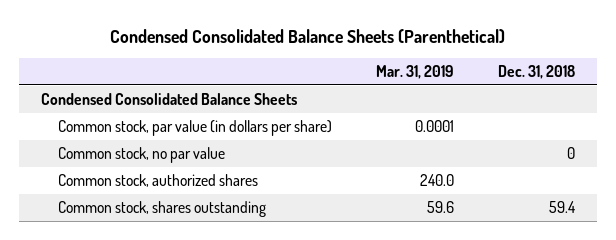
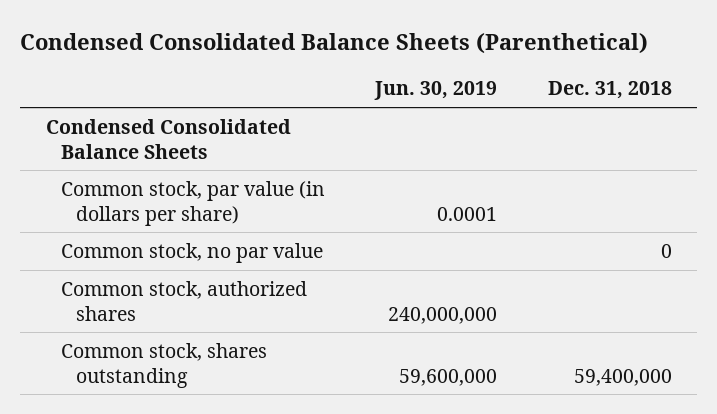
- | Mar. 31, 2019 | Dec. 31, 2018
+ | Jun. 30, 2019 | Dec. 31, 2018
- Common stock, shares outstanding | 59.6 | 59.4
+ Common stock, shares outstanding | 59,600,000 | 59,400,000

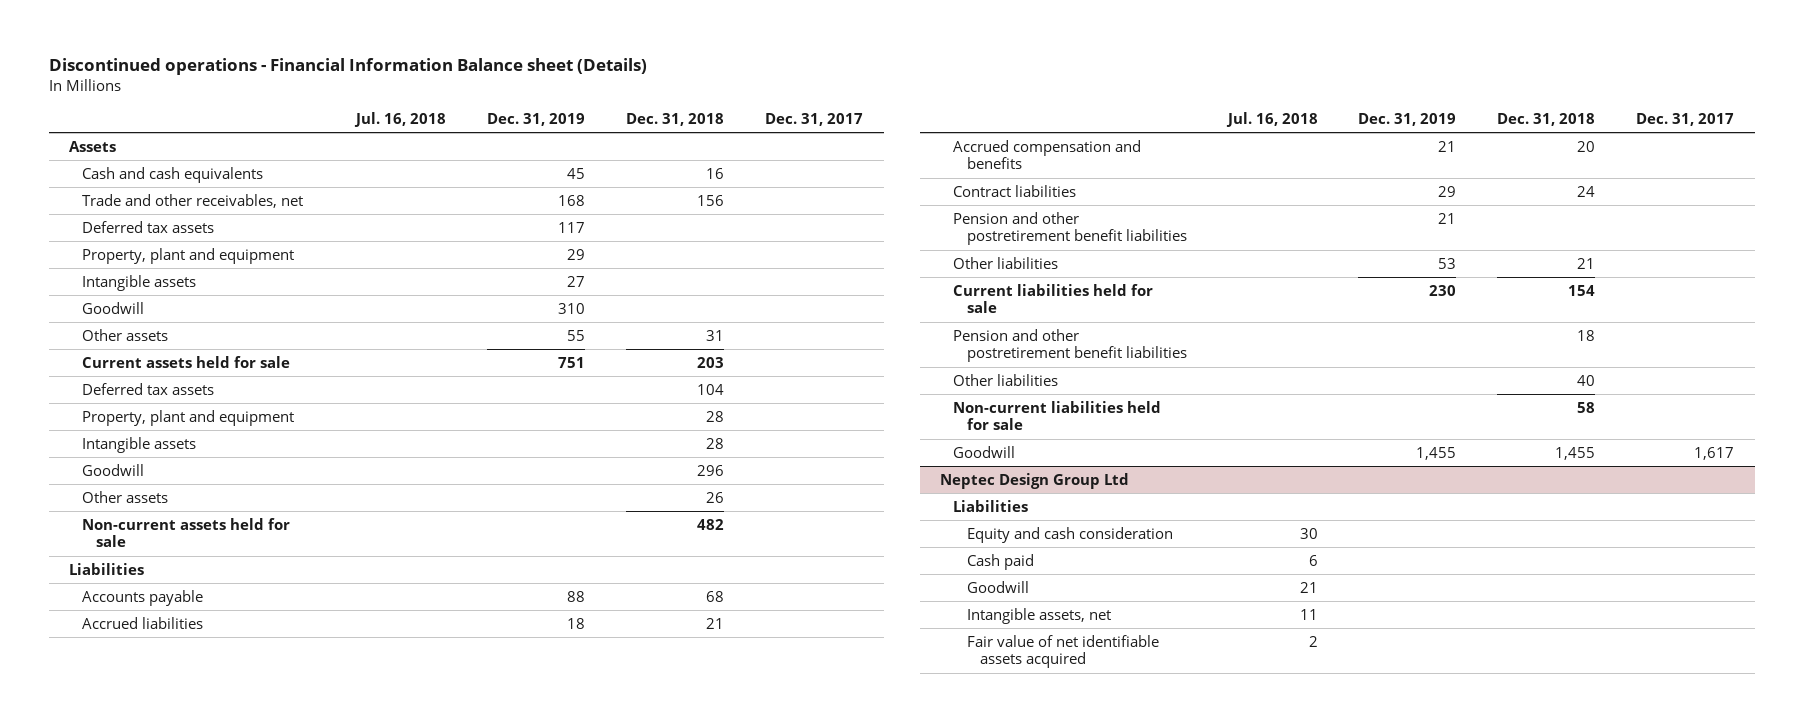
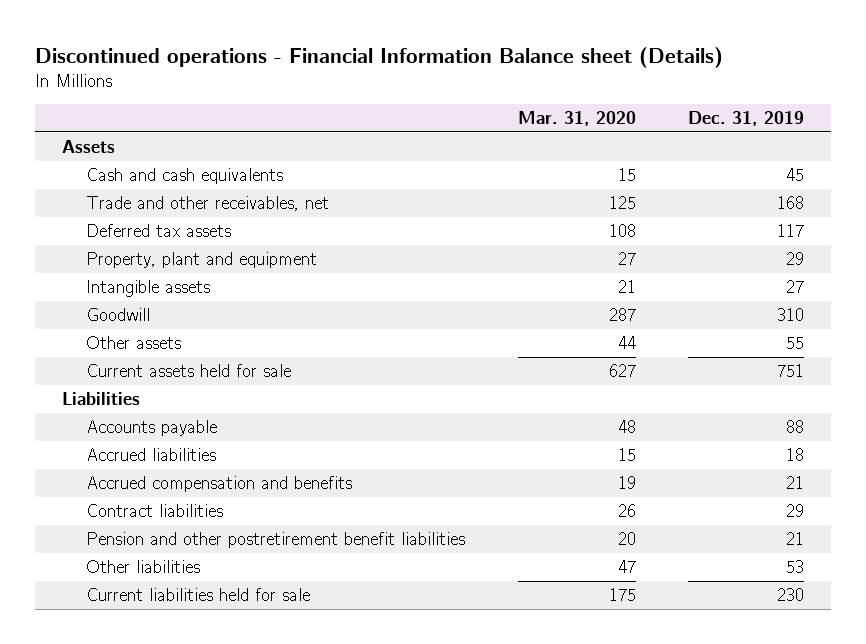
- | Jul. 16, 2018 | Dec. 31, 2019 | Dec. 31, 2018 | Dec. 31, 2017
+ | Mar. 31, 2020 | Dec. 31, 2019
- Deferred tax assets | | | 104 |
- Property, plant and equipment | | | 28 |
- Intangible assets | | | 28 |
- Goodwill | | | 296 |
- Other assets | | | 26 |
- Non-current assets held for sale | | | 482 |
- Pension and other postretirement benefit liabilities | | | 18 |
- Other liabilities | | | 40 |
- Non-current liabilities held for sale | | | 58 |
- Goodwill | | 1,455 | 1,455 | 1,617
- Neptec Design Group Ltd
- Liabilities
- Equity and cash consideration | 30 | | |
- Cash paid | 6 | | |
- Goodwill | 21 | | |
- Intangible assets, net | 11 | | |
- Fair value of net identifiable assets acquired | 2 | | |

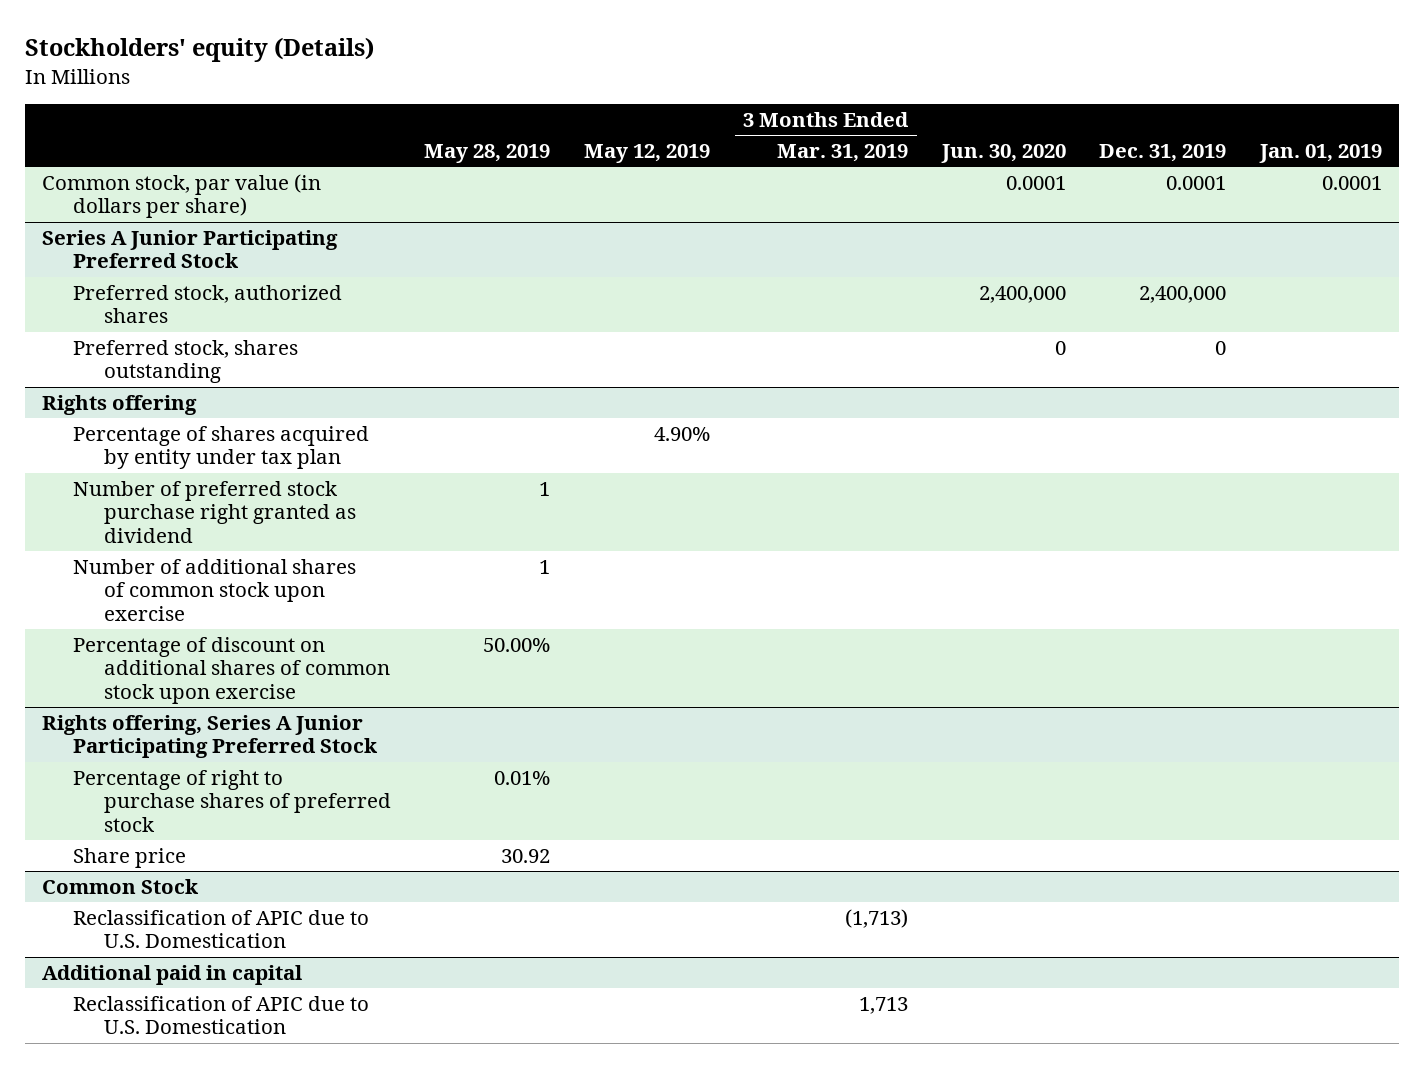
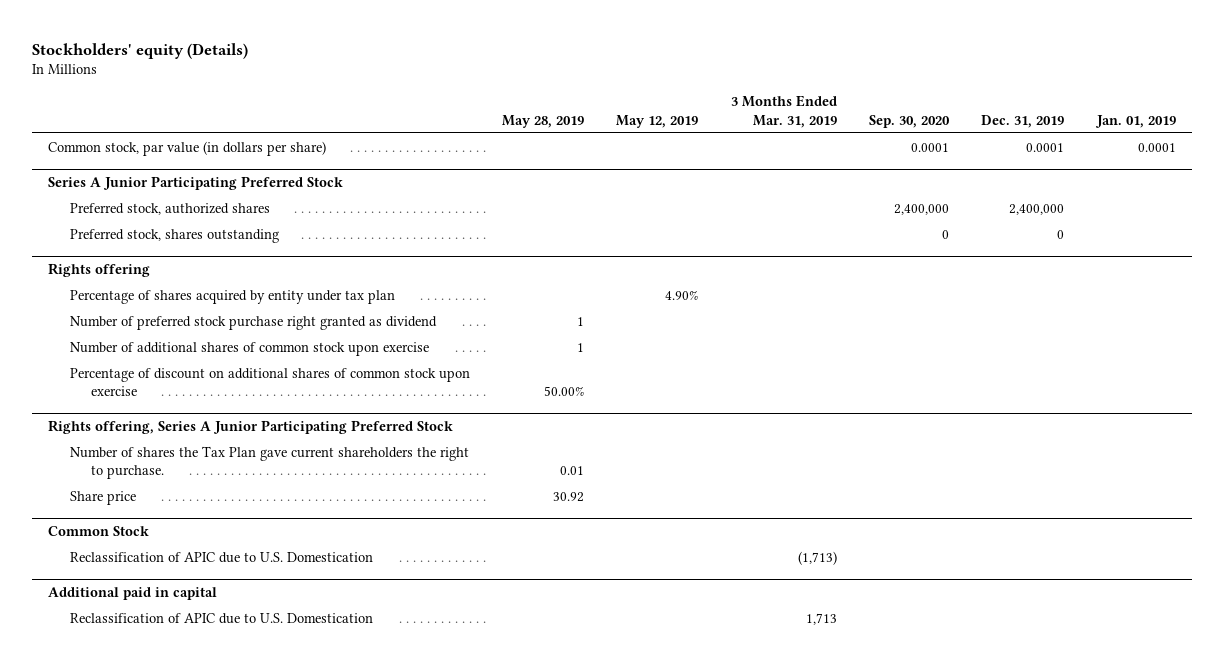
- | May 28, 2019 | May 12, 2019 | 3 Months Ended Mar. 31, 2019 | Jun. 30, 2020 | Dec. 31, 2019 | Jan. 01, 2019
+ | May 28, 2019 | May 12, 2019 | 3 Months Ended Mar. 31, 2019 | Sep. 30, 2020 | Dec. 31, 2019 | Jan. 01, 2019
@ Rights offering, Series A Junior Participating Preferred Stock
- Percentage of right to purchase shares of preferred stock | 0.01% | | | | |
+ Number of shares the Tax Plan gave current shareholders the right to purchase. | 0.01 | | | | |

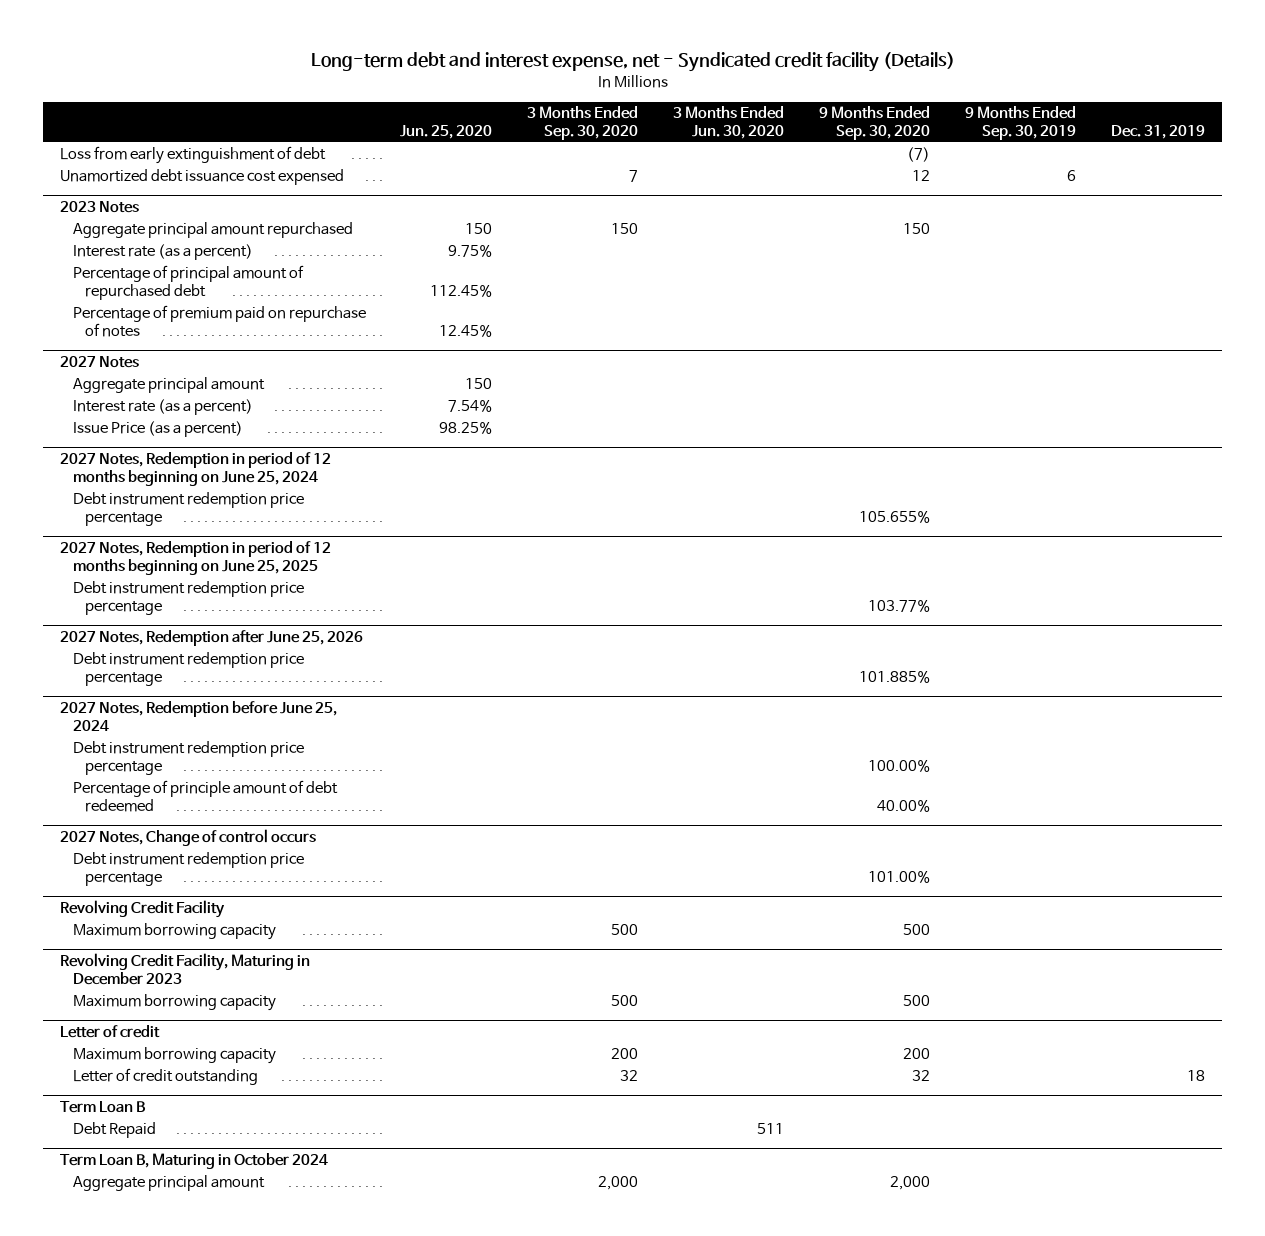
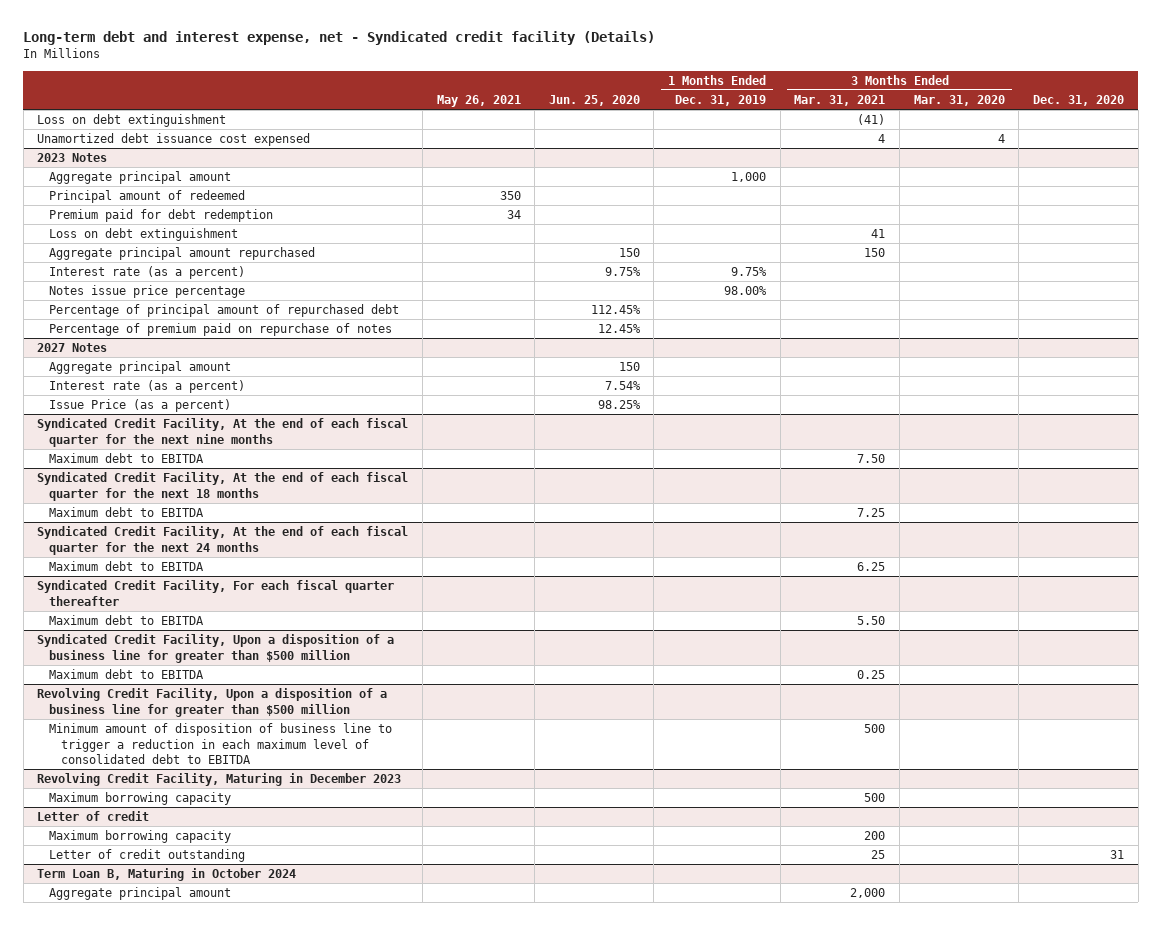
- | Jun. 25, 2020 | 3 Months Ended Sep. 30, 2020 | 3 Months Ended Jun. 30, 2020 | 9 Months Ended Sep. 30, 2020 | 9 Months Ended Sep. 30, 2019 | Dec. 31, 2019
+ | May 26, 2021 | Jun. 25, 2020 | 1 Months Ended Dec. 31, 2019 | 3 Months Ended Mar. 31, 2021 | 3 Months Ended Mar. 31, 2020 | Dec. 31, 2020
- Loss from early extinguishment of debt | | | | (7) | |
+ Loss on debt extinguishment | | | | (41) | |
@ 2023 Notes
+ Aggregate principal amount | | | 1,000 | | |
+ Principal amount of redeemed | 350 | | | | |
+ Premium paid for debt redemption | 34 | | | | |
+ Loss on debt extinguishment | | | | 41 | |
+ Notes issue price percentage | | | 98.00% | | |
- 2027 Notes, Redemption in period of 12 months beginning on June 25, 2024
- Debt instrument redemption price percentage | | | | 105.655% | |
- 2027 Notes, Redemption in period of 12 months beginning on June 25, 2025
- Debt instrument redemption price percentage | | | | 103.77% | |
- 2027 Notes, Redemption after June 25, 2026
- Debt instrument redemption price percentage | | | | 101.885% | |
- 2027 Notes, Redemption before June 25, 2024
- Debt instrument redemption price percentage | | | | 100.00% | |
- Percentage of principle amount of debt redeemed | | | | 40.00% | |
- 2027 Notes, Change of control occurs
- Debt instrument redemption price percentage | | | | 101.00% | |
- Revolving Credit Facility
- Maximum borrowing capacity | | 500 | | 500 | |
+ Syndicated Credit Facility, At the end of each fiscal quarter for the next nine months
+ Maximum debt to EBITDA | | | | 7.50 | |
+ Syndicated Credit Facility, At the end of each fiscal quarter for the next 18 months
+ Maximum debt to EBITDA | | | | 7.25 | |
+ Syndicated Credit Facility, At the end of each fiscal quarter for the next 24 months
+ Maximum debt to EBITDA | | | | 6.25 | |
+ Syndicated Credit Facility, For each fiscal quarter thereafter
+ Maximum debt to EBITDA | | | | 5.50 | |
+ Syndicated Credit Facility, Upon a disposition of a business line for greater than $500 million
+ Maximum debt to EBITDA | | | | 0.25 | |
+ Revolving Credit Facility, Upon a disposition of a business line for greater than $500 million
+ Minimum amount of disposition of business line to trigger a reduction in each maximum level of consolidated debt to EBITDA | | | | 500 | |
- Term Loan B
- Debt Repaid | | | 511 | | |

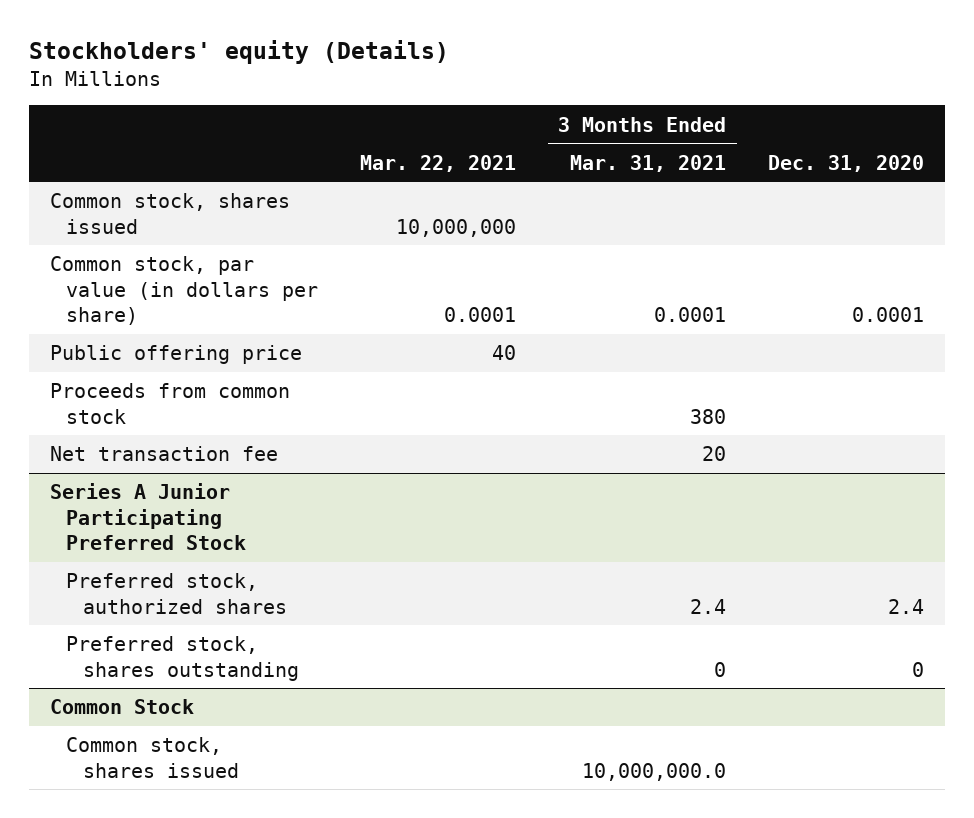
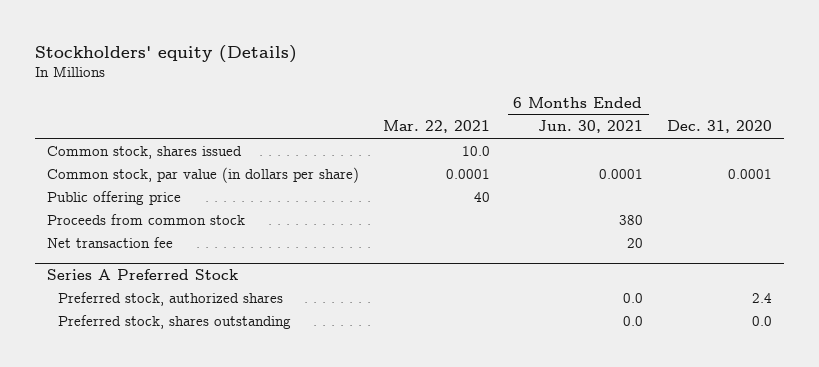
- | Mar. 22, 2021 | 3 Months Ended Mar. 31, 2021 | Dec. 31, 2020
+ | Mar. 22, 2021 | 6 Months Ended Jun. 30, 2021 | Dec. 31, 2020
- Common stock, shares issued | 10,000,000 | |
+ Common stock, shares issued | 10.0 | |
- Series A Junior Participating Preferred Stock
+ Series A Preferred Stock
- Preferred stock, shares outstanding | | 0 | 0
- Common Stock
- Common stock, shares issued | | 10,000,000.0 |
+ Preferred stock, shares outstanding | | 0.0 | 0.0

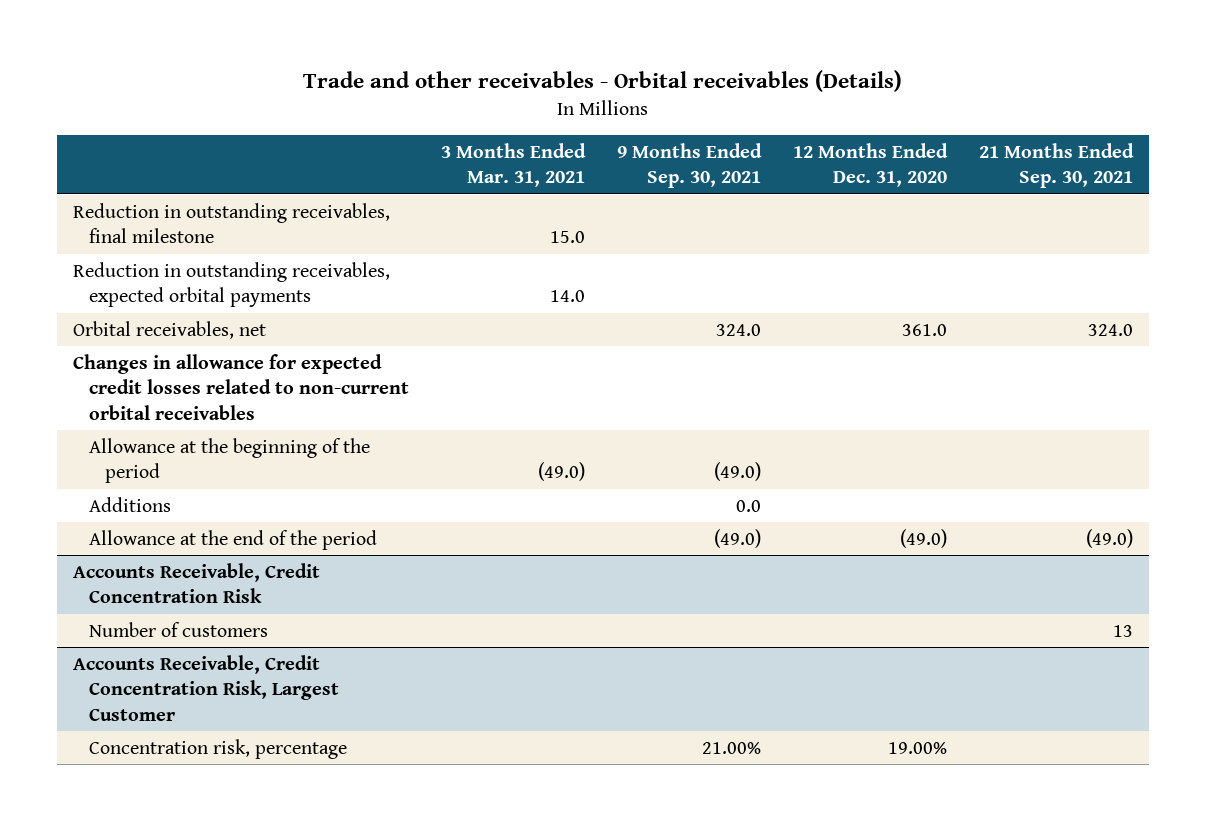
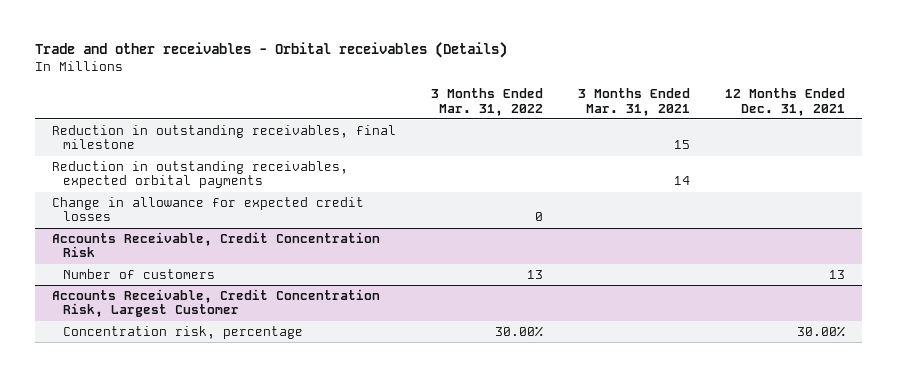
- | 3 Months Ended Mar. 31, 2021 | 9 Months Ended Sep. 30, 2021 | 12 Months Ended Dec. 31, 2020 | 21 Months Ended Sep. 30, 2021
+ | 3 Months Ended Mar. 31, 2022 | 3 Months Ended Mar. 31, 2021 | 12 Months Ended Dec. 31, 2021
- Reduction in outstanding receivables, final milestone | 15.0 | | |
- Reduction in outstanding receivables, expected orbital payments | 14.0 | | |
- Orbital receivables, net | | 324.0 | 361.0 | 324.0
- Changes in allowance for expected credit losses related to non-current orbital receivables
- Allowance at the beginning of the period | (49.0) | (49.0) | |
- Additions | | 0.0 | |
- Allowance at the end of the period | | (49.0) | (49.0) | (49.0)
+ Reduction in outstanding receivables, final milestone | | 15 |
+ Reduction in outstanding receivables, expected orbital payments | | 14 |
+ Change in allowance for expected credit losses | 0 | |

